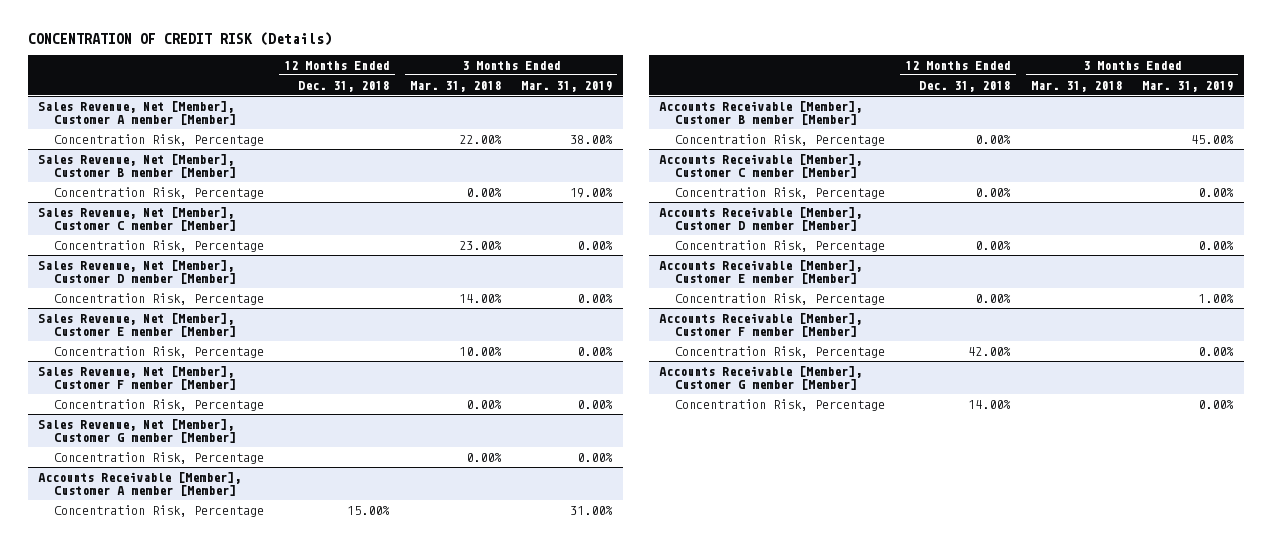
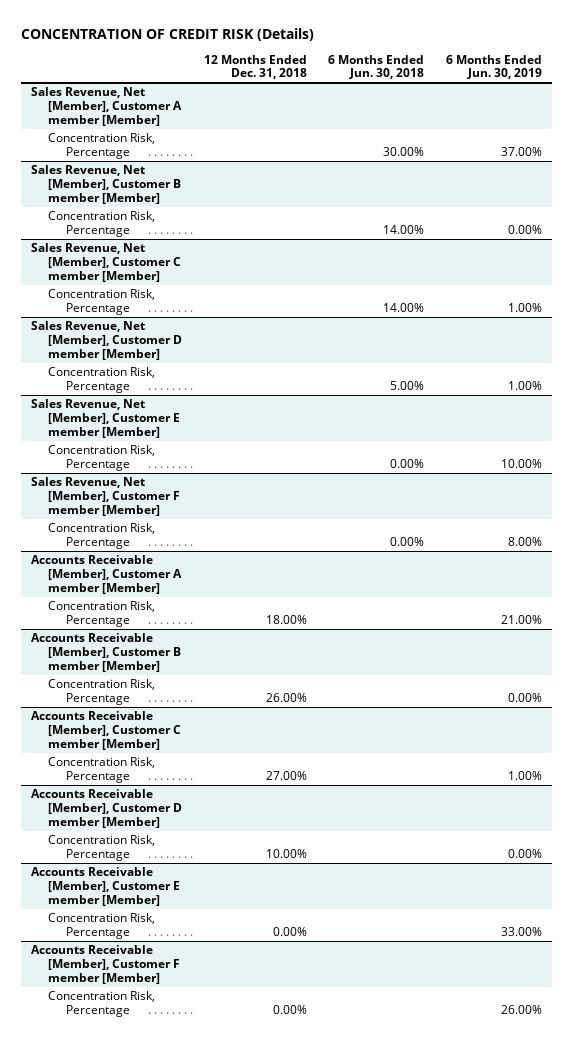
- | 12 Months Ended Dec. 31, 2018 | 3 Months Ended Mar. 31, 2018 | 3 Months Ended Mar. 31, 2019
+ | 12 Months Ended Dec. 31, 2018 | 6 Months Ended Jun. 30, 2018 | 6 Months Ended Jun. 30, 2019
- Sales Revenue, Net [Member], Customer G member [Member]
- Concentration Risk, Percentage | | 0.00% | 0.00%
@ Accounts Receivable [Member], Customer A member [Member]
- Concentration Risk, Percentage | 15.00% | | 31.00%
+ Concentration Risk, Percentage | 18.00% | | 21.00%
@ Accounts Receivable [Member], Customer B member [Member]
- Concentration Risk, Percentage | 0.00% | | 45.00%
+ Concentration Risk, Percentage | 26.00% | | 0.00%
@ Accounts Receivable [Member], Customer C member [Member]
- Concentration Risk, Percentage | 0.00% | | 0.00%
+ Concentration Risk, Percentage | 27.00% | | 1.00%
@ Accounts Receivable [Member], Customer D member [Member]
- Concentration Risk, Percentage | 0.00% | | 0.00%
+ Concentration Risk, Percentage | 10.00% | | 0.00%
@ Accounts Receivable [Member], Customer F member [Member]
- Concentration Risk, Percentage | 42.00% | | 0.00%
- Accounts Receivable [Member], Customer G member [Member]
- Concentration Risk, Percentage | 14.00% | | 0.00%
@ Accounts Receivable [Member], Customer F member [Member]
+ Concentration Risk, Percentage | 0.00% | | 26.00%

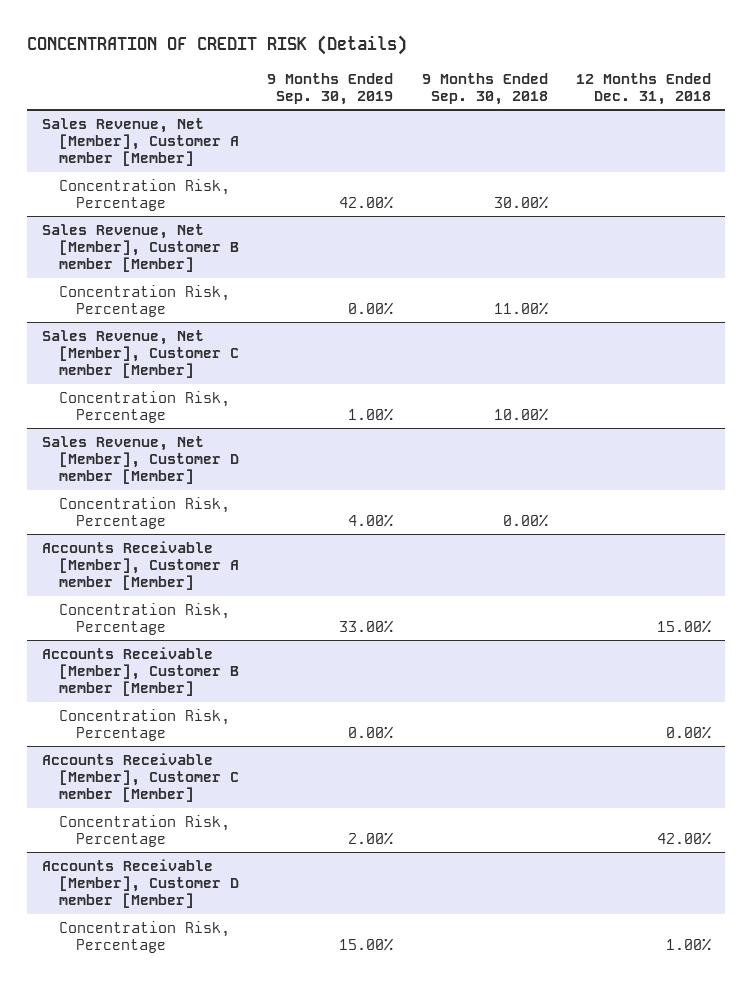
- | 12 Months Ended Dec. 31, 2018 | 6 Months Ended Jun. 30, 2018 | 6 Months Ended Jun. 30, 2019
+ | 9 Months Ended Sep. 30, 2019 | 9 Months Ended Sep. 30, 2018 | 12 Months Ended Dec. 31, 2018
- Sales Revenue, Net [Member], Customer E member [Member]
- Concentration Risk, Percentage | | 0.00% | 10.00%
- Sales Revenue, Net [Member], Customer F member [Member]
- Concentration Risk, Percentage | | 0.00% | 8.00%
@ Accounts Receivable [Member], Customer A member [Member]
- Concentration Risk, Percentage | 18.00% | | 21.00%
+ Concentration Risk, Percentage | 33.00% | | 15.00%
@ Accounts Receivable [Member], Customer B member [Member]
- Concentration Risk, Percentage | 26.00% | | 0.00%
+ Concentration Risk, Percentage | 0.00% | | 0.00%
@ Accounts Receivable [Member], Customer C member [Member]
- Concentration Risk, Percentage | 27.00% | | 1.00%
+ Concentration Risk, Percentage | 2.00% | | 42.00%
@ Accounts Receivable [Member], Customer D member [Member]
- Concentration Risk, Percentage | 10.00% | | 0.00%
- Accounts Receivable [Member], Customer E member [Member]
- Concentration Risk, Percentage | 0.00% | | 33.00%
- Accounts Receivable [Member], Customer F member [Member]
- Concentration Risk, Percentage | 0.00% | | 26.00%
@ Accounts Receivable [Member], Customer D member [Member]
+ Concentration Risk, Percentage | 15.00% | | 1.00%

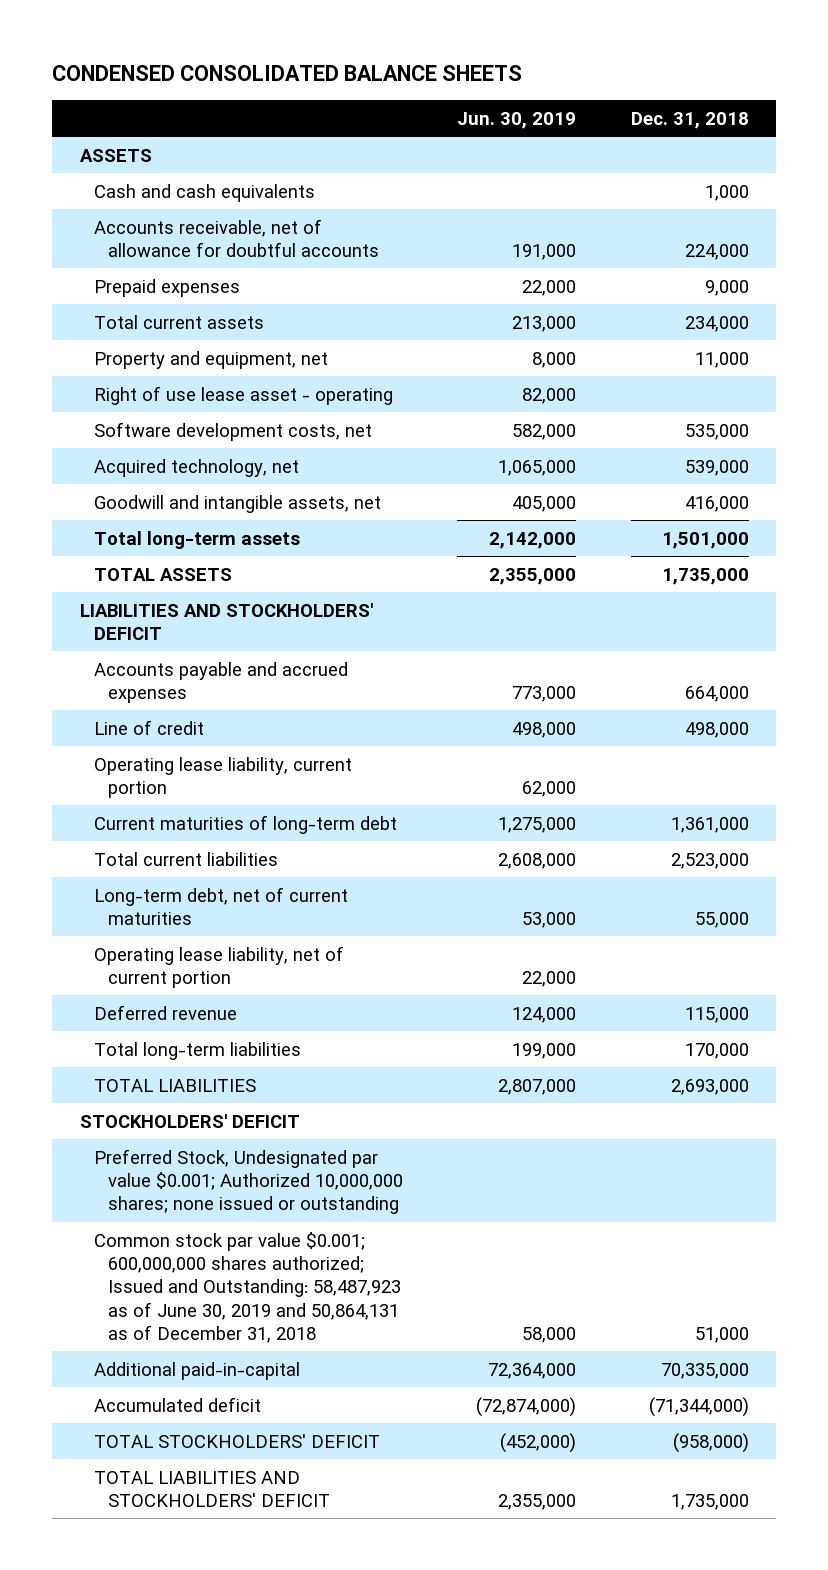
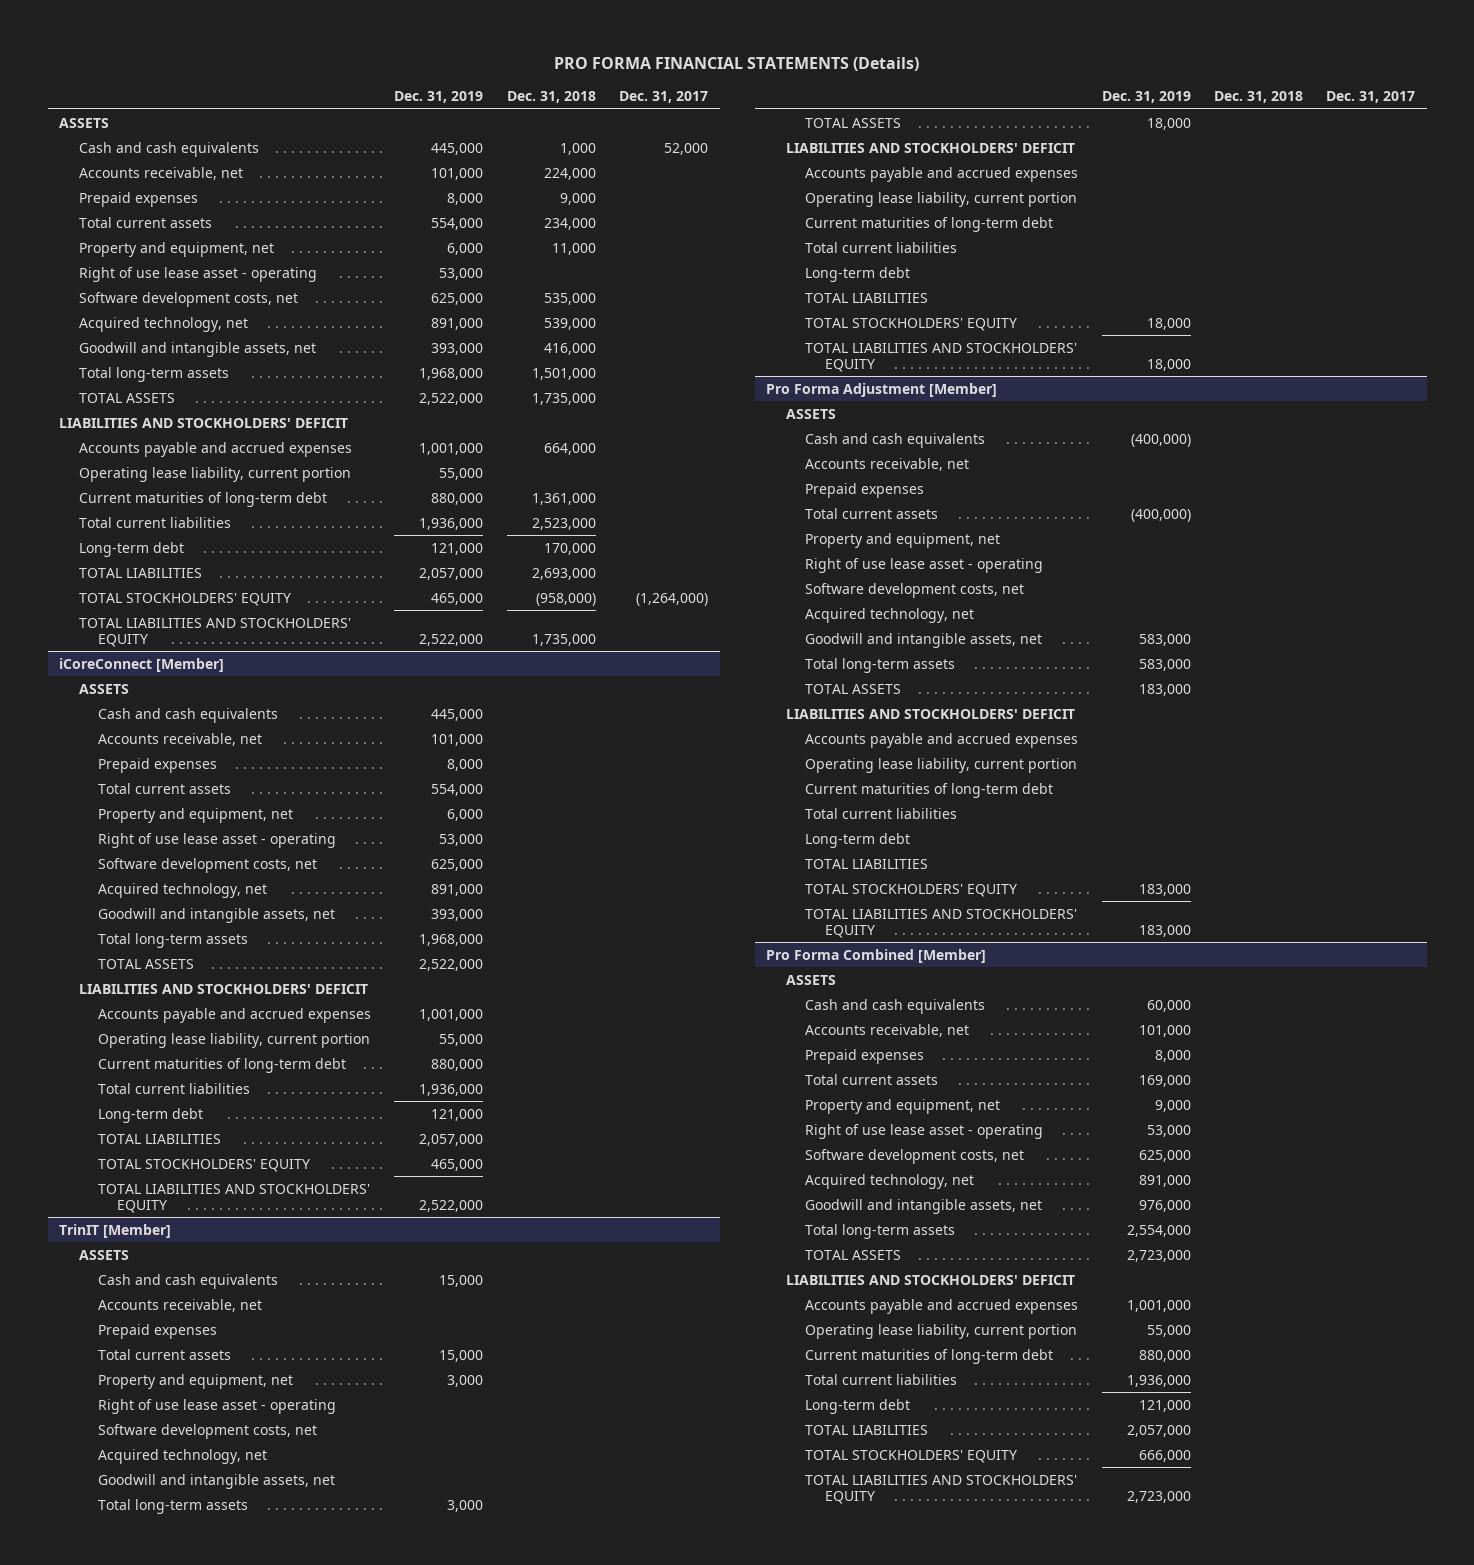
- CONDENSED CONSOLIDATED BALANCE SHEETS
+ PRO FORMA FINANCIAL STATEMENTS (Details)
- | Jun. 30, 2019 | Dec. 31, 2018
+ | Dec. 31, 2019 | Dec. 31, 2018 | Dec. 31, 2017
- Accounts receivable, net of allowance for doubtful accounts | 191,000 | 224,000
+ Accounts receivable, net | 101,000 | 224,000 |
- Line of credit | 498,000 | 498,000
- Long-term debt, net of current maturities | 53,000 | 55,000
- Operating lease liability, net of current portion | 22,000 |
- Deferred revenue | 124,000 | 115,000
- Total long-term liabilities | 199,000 | 170,000
+ Long-term debt | 121,000 | 170,000 |
- STOCKHOLDERS' DEFICIT
- Preferred Stock, Undesignated par value $0.001; Authorized 10,000,000 shares; none issued or outstanding
- Common stock par value $0.001; 600,000,000 shares authorized; Issued and Outstanding: 58,487,923 as of June 30, 2019 and 50,864,131 as of December 31, 2018 | 58,000 | 51,000
- Additional paid-in-capital | 72,364,000 | 70,335,000
- Accumulated deficit | (72,874,000) | (71,344,000)
- TOTAL STOCKHOLDERS' DEFICIT | (452,000) | (958,000)
- TOTAL LIABILITIES AND STOCKHOLDERS' DEFICIT | 2,355,000 | 1,735,000
+ TOTAL STOCKHOLDERS' EQUITY | 465,000 | (958,000) | (1,264,000)
+ TOTAL LIABILITIES AND STOCKHOLDERS' EQUITY | 2,522,000 | 1,735,000 |
+ iCoreConnect [Member]
+ ASSETS
+ Cash and cash equivalents | 445,000 | |
+ Accounts receivable, net | 101,000 | |
+ Prepaid expenses | 8,000 | |
+ Total current assets | 554,000 | |
+ Property and equipment, net | 6,000 | |
+ Right of use lease asset - operating | 53,000 | |
+ Software development costs, net | 625,000 | |
+ Acquired technology, net | 891,000 | |
+ Goodwill and intangible assets, net | 393,000 | |
+ Total long-term assets | 1,968,000 | |
+ TOTAL ASSETS | 2,522,000 | |
+ LIABILITIES AND STOCKHOLDERS' DEFICIT
+ Accounts payable and accrued expenses | 1,001,000 | |
+ Operating lease liability, current portion | 55,000 | |
+ Current maturities of long-term debt | 880,000 | |
+ Total current liabilities | 1,936,000 | |
+ Long-term debt | 121,000 | |
+ TOTAL LIABILITIES | 2,057,000 | |
+ TOTAL STOCKHOLDERS' EQUITY | 465,000 | |
+ TOTAL LIABILITIES AND STOCKHOLDERS' EQUITY | 2,522,000 | |
+ TrinIT [Member]
+ ASSETS
+ Cash and cash equivalents | 15,000 | |
+ Accounts receivable, net
+ Prepaid expenses
+ Total current assets | 15,000 | |
+ Property and equipment, net | 3,000 | |
+ Right of use lease asset - operating
+ Software development costs, net
+ Acquired technology, net
+ Goodwill and intangible assets, net
+ Total long-term assets | 3,000 | |
+ TOTAL ASSETS | 18,000 | |
+ LIABILITIES AND STOCKHOLDERS' DEFICIT
+ Accounts payable and accrued expenses
+ Operating lease liability, current portion
+ Current maturities of long-term debt
+ Total current liabilities
+ Long-term debt
+ TOTAL LIABILITIES
+ TOTAL STOCKHOLDERS' EQUITY | 18,000 | |
+ TOTAL LIABILITIES AND STOCKHOLDERS' EQUITY | 18,000 | |
+ Pro Forma Adjustment [Member]
+ ASSETS
+ Cash and cash equivalents | (400,000) | |
+ Accounts receivable, net
+ Prepaid expenses
+ Total current assets | (400,000) | |
+ Property and equipment, net
+ Right of use lease asset - operating
+ Software development costs, net
+ Acquired technology, net
+ Goodwill and intangible assets, net | 583,000 | |
+ Total long-term assets | 583,000 | |
+ TOTAL ASSETS | 183,000 | |
+ LIABILITIES AND STOCKHOLDERS' DEFICIT
+ Accounts payable and accrued expenses
+ Operating lease liability, current portion
+ Current maturities of long-term debt
+ Total current liabilities
+ Long-term debt
+ TOTAL LIABILITIES
+ TOTAL STOCKHOLDERS' EQUITY | 183,000 | |
+ TOTAL LIABILITIES AND STOCKHOLDERS' EQUITY | 183,000 | |
+ Pro Forma Combined [Member]
+ ASSETS
+ Cash and cash equivalents | 60,000 | |
+ Accounts receivable, net | 101,000 | |
+ Prepaid expenses | 8,000 | |
+ Total current assets | 169,000 | |
+ Property and equipment, net | 9,000 | |
+ Right of use lease asset - operating | 53,000 | |
+ Software development costs, net | 625,000 | |
+ Acquired technology, net | 891,000 | |
+ Goodwill and intangible assets, net | 976,000 | |
+ Total long-term assets | 2,554,000 | |
+ TOTAL ASSETS | 2,723,000 | |
+ LIABILITIES AND STOCKHOLDERS' DEFICIT
+ Accounts payable and accrued expenses | 1,001,000 | |
+ Operating lease liability, current portion | 55,000 | |
+ Current maturities of long-term debt | 880,000 | |
+ Total current liabilities | 1,936,000 | |
+ Long-term debt | 121,000 | |
+ TOTAL LIABILITIES | 2,057,000 | |
+ TOTAL STOCKHOLDERS' EQUITY | 666,000 | |
+ TOTAL LIABILITIES AND STOCKHOLDERS' EQUITY | 2,723,000 | |

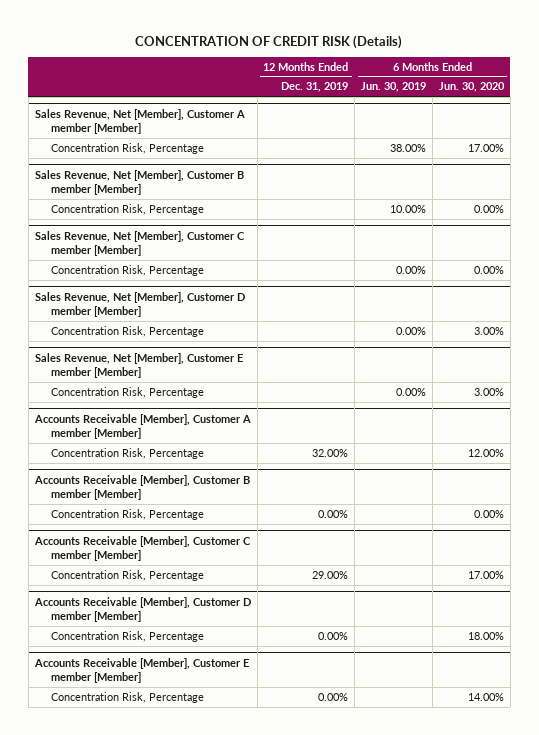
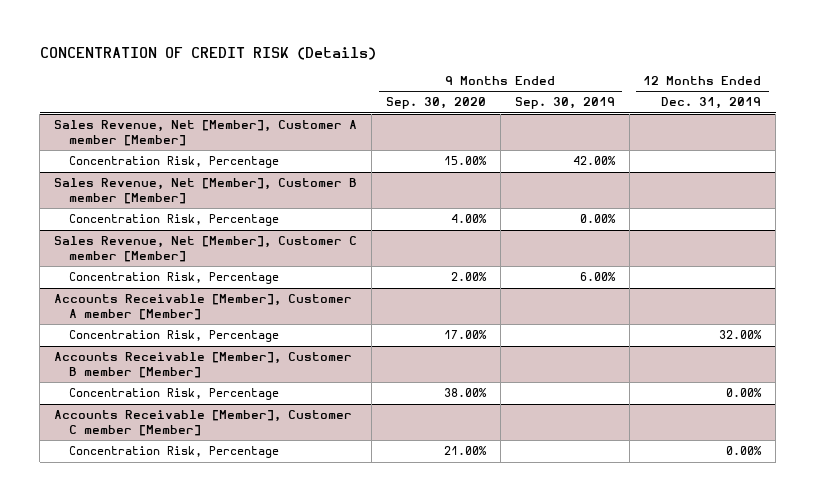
- | 12 Months Ended Dec. 31, 2019 | 6 Months Ended Jun. 30, 2019 | 6 Months Ended Jun. 30, 2020
+ | 9 Months Ended Sep. 30, 2020 | 9 Months Ended Sep. 30, 2019 | 12 Months Ended Dec. 31, 2019
- Sales Revenue, Net [Member], Customer D member [Member]
- Concentration Risk, Percentage | | 0.00% | 3.00%
- Sales Revenue, Net [Member], Customer E member [Member]
- Concentration Risk, Percentage | | 0.00% | 3.00%
@ Accounts Receivable [Member], Customer C member [Member]
- Concentration Risk, Percentage | 29.00% | | 17.00%
- Accounts Receivable [Member], Customer D member [Member]
- Concentration Risk, Percentage | 0.00% | | 18.00%
- Accounts Receivable [Member], Customer E member [Member]
- Concentration Risk, Percentage | 0.00% | | 14.00%
@ Accounts Receivable [Member], Customer C member [Member]
+ Concentration Risk, Percentage | 21.00% | | 0.00%

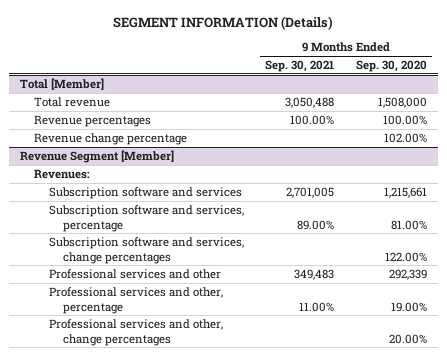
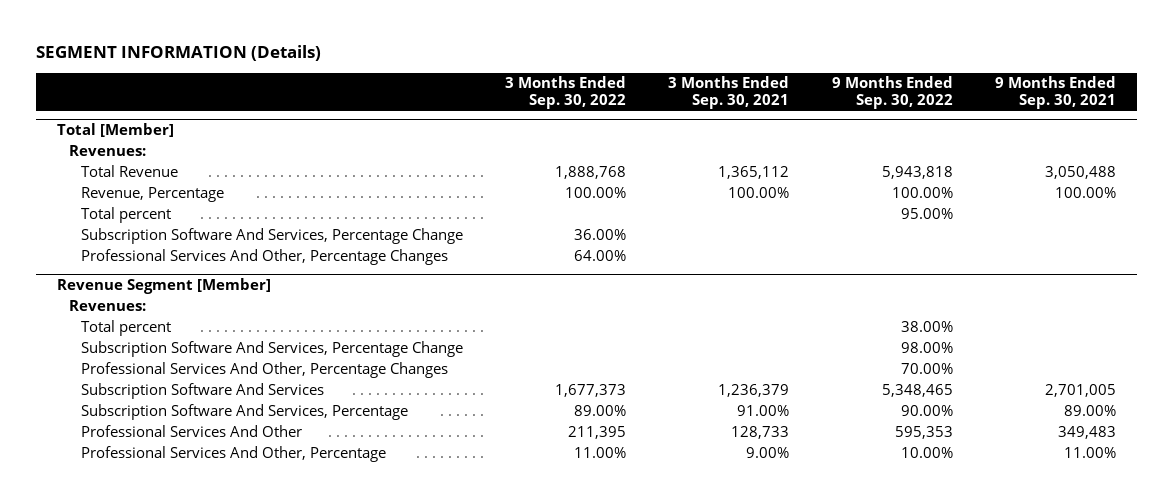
- | 9 Months Ended Sep. 30, 2021 | 9 Months Ended Sep. 30, 2020
+ | 3 Months Ended Sep. 30, 2022 | 3 Months Ended Sep. 30, 2021 | 9 Months Ended Sep. 30, 2022 | 9 Months Ended Sep. 30, 2021
@ Total [Member]
- Total revenue | 3,050,488 | 1,508,000
- Revenue percentages | 100.00% | 100.00%
- Revenue change percentage | | 102.00%
+ Revenues:
+ Total Revenue | 1,888,768 | 1,365,112 | 5,943,818 | 3,050,488
+ Revenue, Percentage | 100.00% | 100.00% | 100.00% | 100.00%
+ Total percent | | | 95.00% |
+ Subscription Software And Services, Percentage Change | 36.00% | | |
+ Professional Services And Other, Percentage Changes | 64.00% | | |
@ Revenue Segment [Member]
- Subscription software and services | 2,701,005 | 1,215,661
- Subscription software and services, percentage | 89.00% | 81.00%
- Subscription software and services, change percentages | | 122.00%
- Professional services and other | 349,483 | 292,339
- Professional services and other, percentage | 11.00% | 19.00%
- Professional services and other, change percentages | | 20.00%
+ Total percent | | | 38.00% |
+ Subscription Software And Services, Percentage Change | | | 98.00% |
+ Professional Services And Other, Percentage Changes | | | 70.00% |
+ Subscription Software And Services | 1,677,373 | 1,236,379 | 5,348,465 | 2,701,005
+ Subscription Software And Services, Percentage | 89.00% | 91.00% | 90.00% | 89.00%
+ Professional Services And Other | 211,395 | 128,733 | 595,353 | 349,483
+ Professional Services And Other, Percentage | 11.00% | 9.00% | 10.00% | 11.00%

